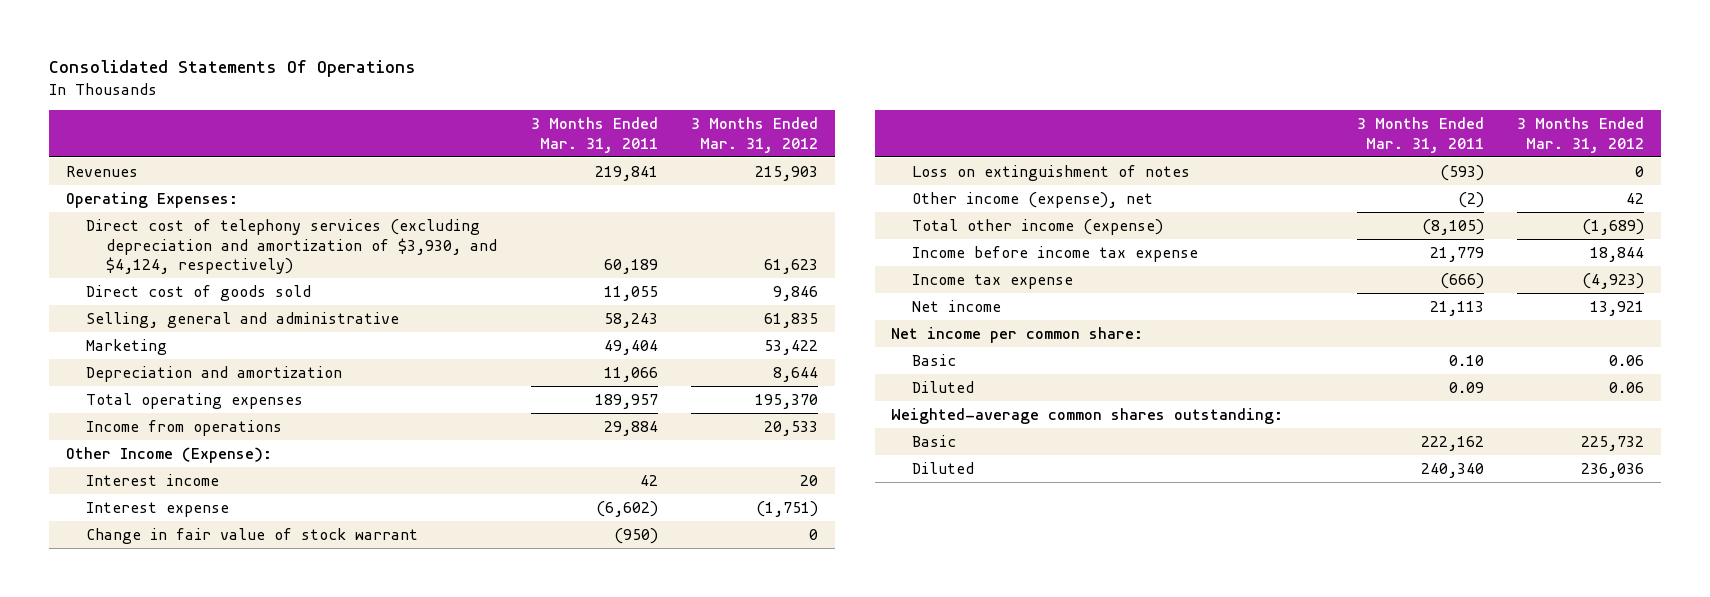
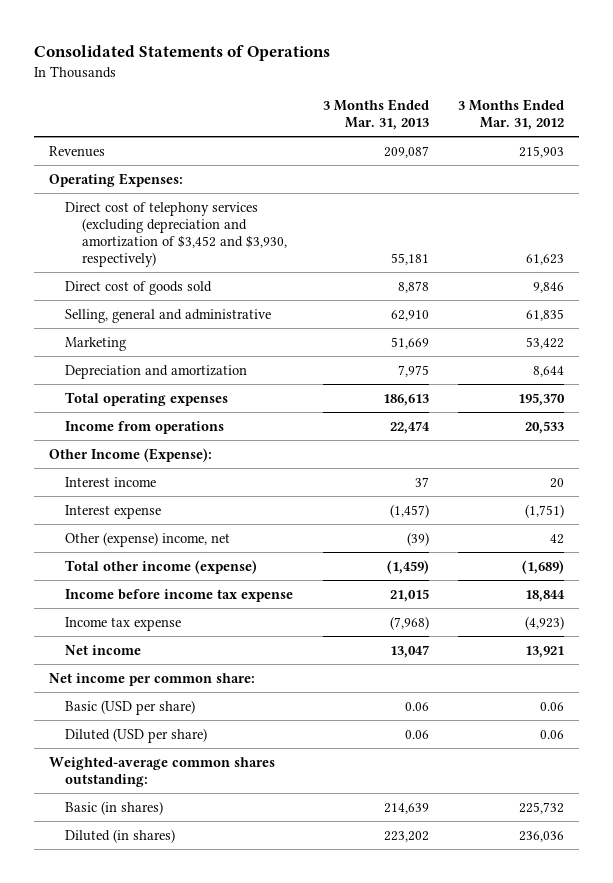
- Consolidated Statements Of Operations
+ Consolidated Statements of Operations
- | 3 Months Ended Mar. 31, 2011 | 3 Months Ended Mar. 31, 2012
+ | 3 Months Ended Mar. 31, 2013 | 3 Months Ended Mar. 31, 2012
- Direct cost of telephony services (excluding depreciation and amortization of $3,930, and $4,124, respectively) | 60,189 | 61,623
+ Direct cost of telephony services (excluding depreciation and amortization of $3,452 and $3,930, respectively) | 55,181 | 61,623
- Change in fair value of stock warrant | (950) | 0
- Loss on extinguishment of notes | (593) | 0
- Other income (expense), net | (2) | 42
+ Other (expense) income, net | (39) | 42
- Basic | 0.10 | 0.06
- Diluted | 0.09 | 0.06
+ Basic (USD per share) | 0.06 | 0.06
+ Diluted (USD per share) | 0.06 | 0.06
- Basic | 222,162 | 225,732
- Diluted | 240,340 | 236,036
+ Basic (in shares) | 214,639 | 225,732
+ Diluted (in shares) | 223,202 | 236,036

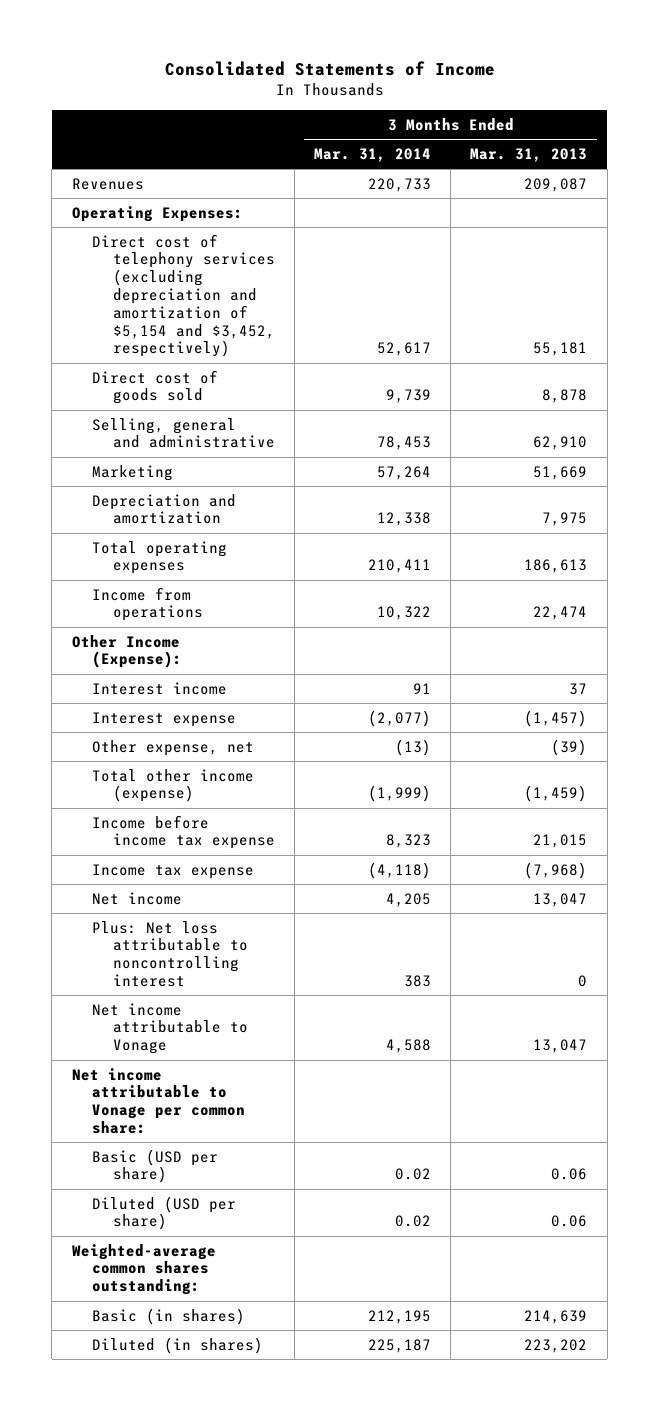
- Consolidated Statements of Operations
+ Consolidated Statements of Income
- | 3 Months Ended Mar. 31, 2013 | 3 Months Ended Mar. 31, 2012
+ | 3 Months Ended Mar. 31, 2014 | 3 Months Ended Mar. 31, 2013
- Direct cost of telephony services (excluding depreciation and amortization of $3,452 and $3,930, respectively) | 55,181 | 61,623
+ Direct cost of telephony services (excluding depreciation and amortization of $5,154 and $3,452, respectively) | 52,617 | 55,181
- Other (expense) income, net | (39) | 42
+ Other expense, net | (13) | (39)
- Net income per common share:
+ Plus: Net loss attributable to noncontrolling interest | 383 | 0
+ Net income attributable to Vonage | 4,588 | 13,047
+ Net income attributable to Vonage per common share:

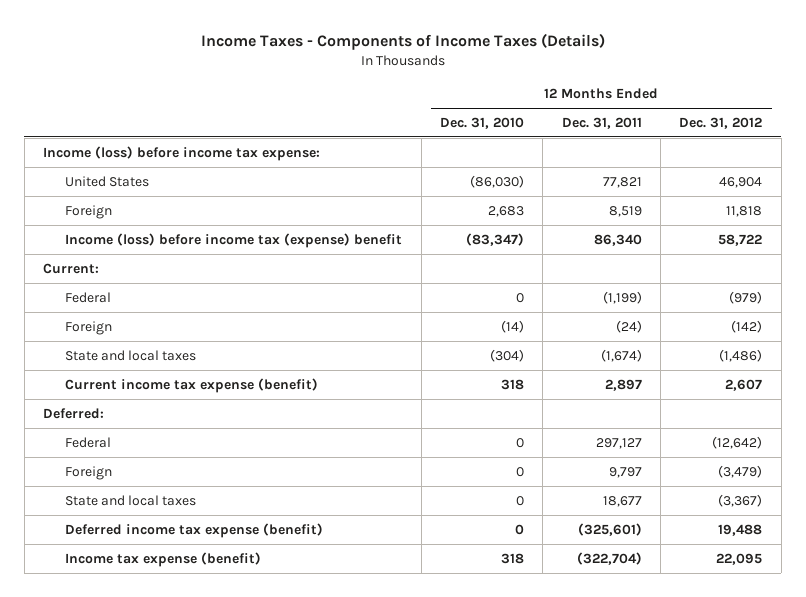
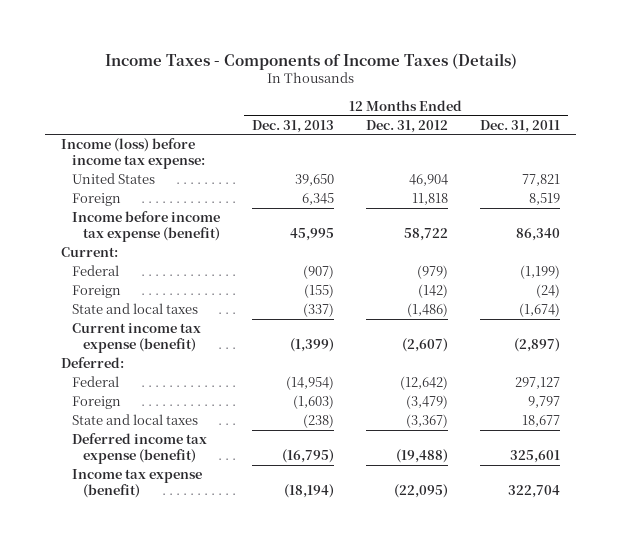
- | 12 Months Ended Dec. 31, 2010 | 12 Months Ended Dec. 31, 2011 | 12 Months Ended Dec. 31, 2012
+ | 12 Months Ended Dec. 31, 2013 | 12 Months Ended Dec. 31, 2012 | 12 Months Ended Dec. 31, 2011
- Income (loss) before income tax (expense) benefit | (83,347) | 86,340 | 58,722
+ Income before income tax expense (benefit) | 45,995 | 58,722 | 86,340
- Current income tax expense (benefit) | 318 | 2,897 | 2,607
+ Current income tax expense (benefit) | (1,399) | (2,607) | (2,897)
- Deferred income tax expense (benefit) | 0 | (325,601) | 19,488
- Income tax expense (benefit) | 318 | (322,704) | 22,095
+ Deferred income tax expense (benefit) | (16,795) | (19,488) | 325,601
+ Income tax expense (benefit) | (18,194) | (22,095) | 322,704

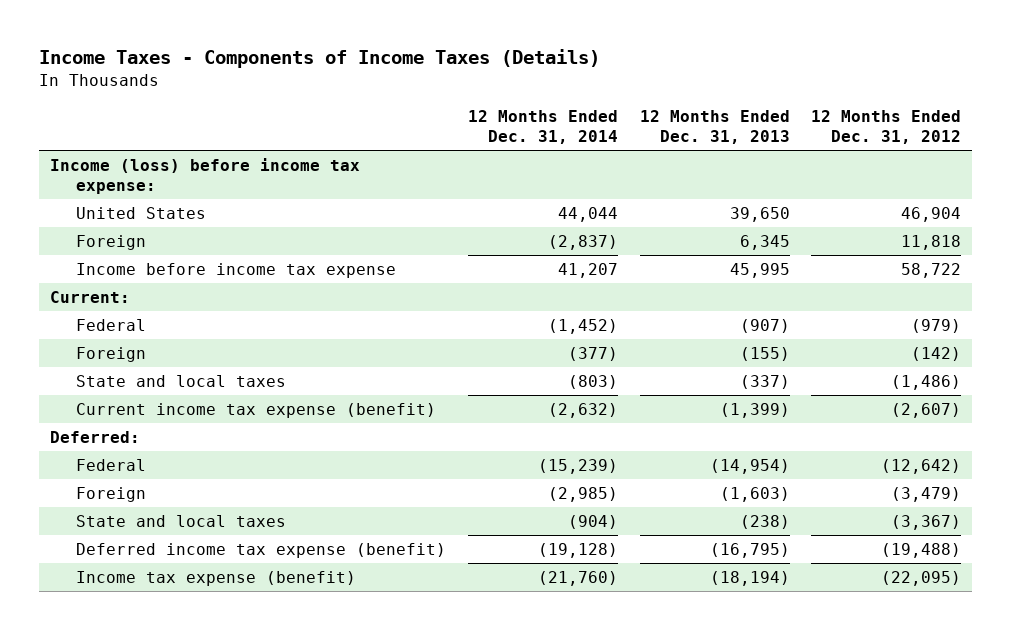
- | 12 Months Ended Dec. 31, 2013 | 12 Months Ended Dec. 31, 2012 | 12 Months Ended Dec. 31, 2011
+ | 12 Months Ended Dec. 31, 2014 | 12 Months Ended Dec. 31, 2013 | 12 Months Ended Dec. 31, 2012
- Income before income tax expense (benefit) | 45,995 | 58,722 | 86,340
+ Income before income tax expense | 41,207 | 45,995 | 58,722

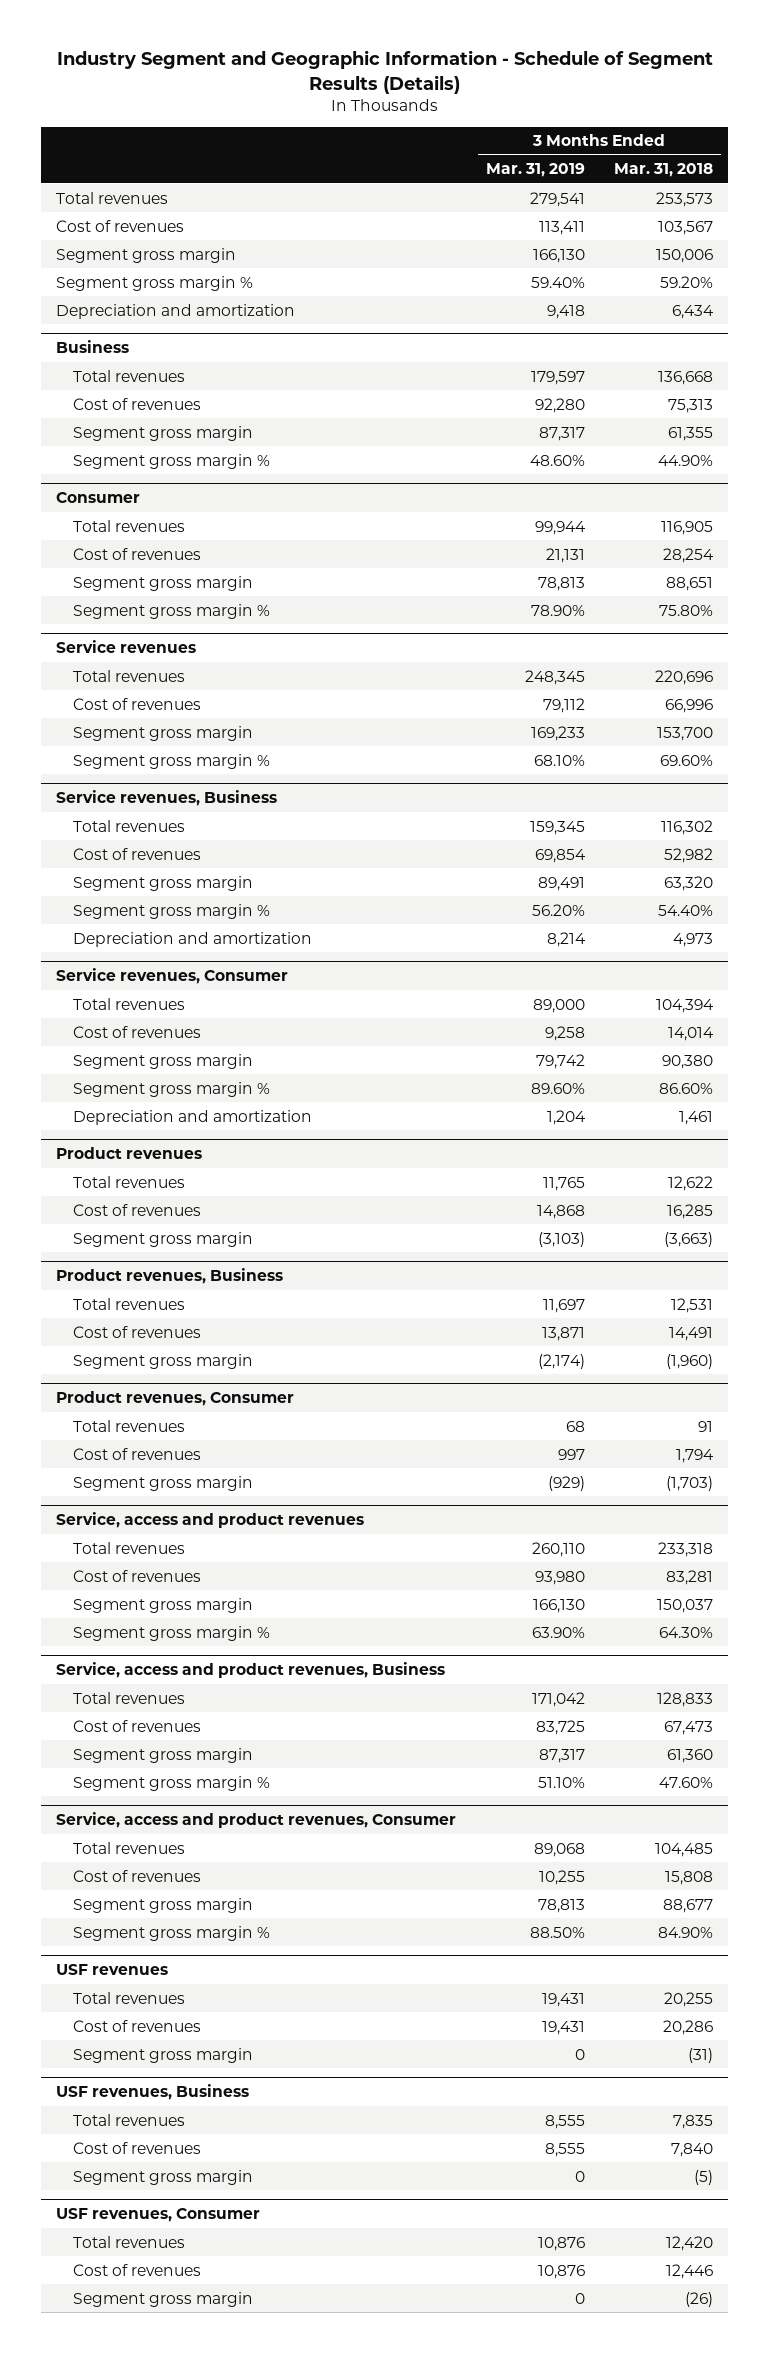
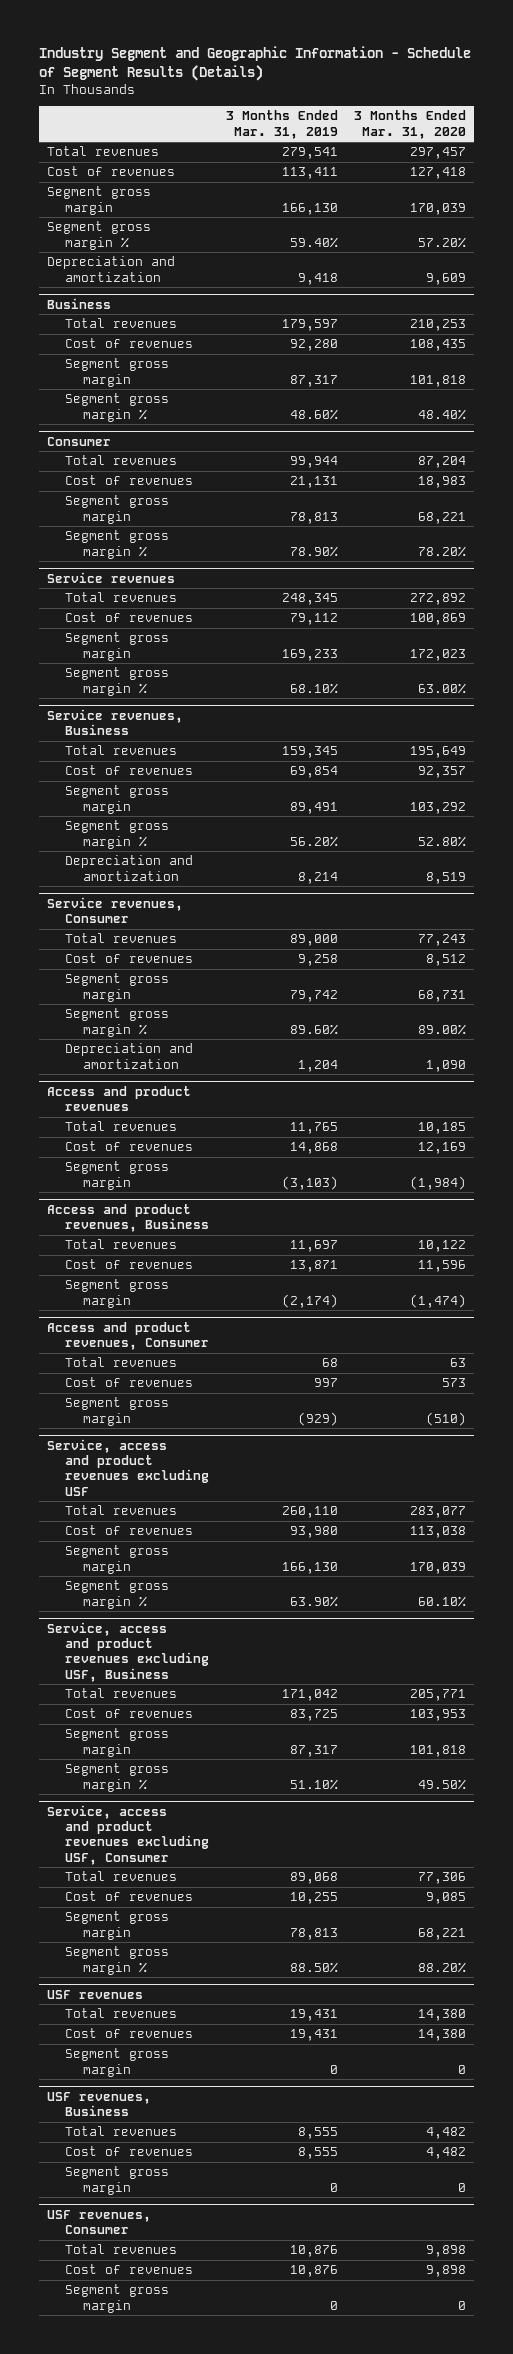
- | 3 Months Ended Mar. 31, 2019 | 3 Months Ended Mar. 31, 2018
+ | 3 Months Ended Mar. 31, 2019 | 3 Months Ended Mar. 31, 2020
- Product revenues
+ Access and product revenues
- Product revenues, Business
+ Access and product revenues, Business
- Product revenues, Consumer
+ Access and product revenues, Consumer
- Service, access and product revenues
+ Service, access and product revenues excluding USF
- Service, access and product revenues, Business
+ Service, access and product revenues excluding USF, Business
- Service, access and product revenues, Consumer
+ Service, access and product revenues excluding USF, Consumer

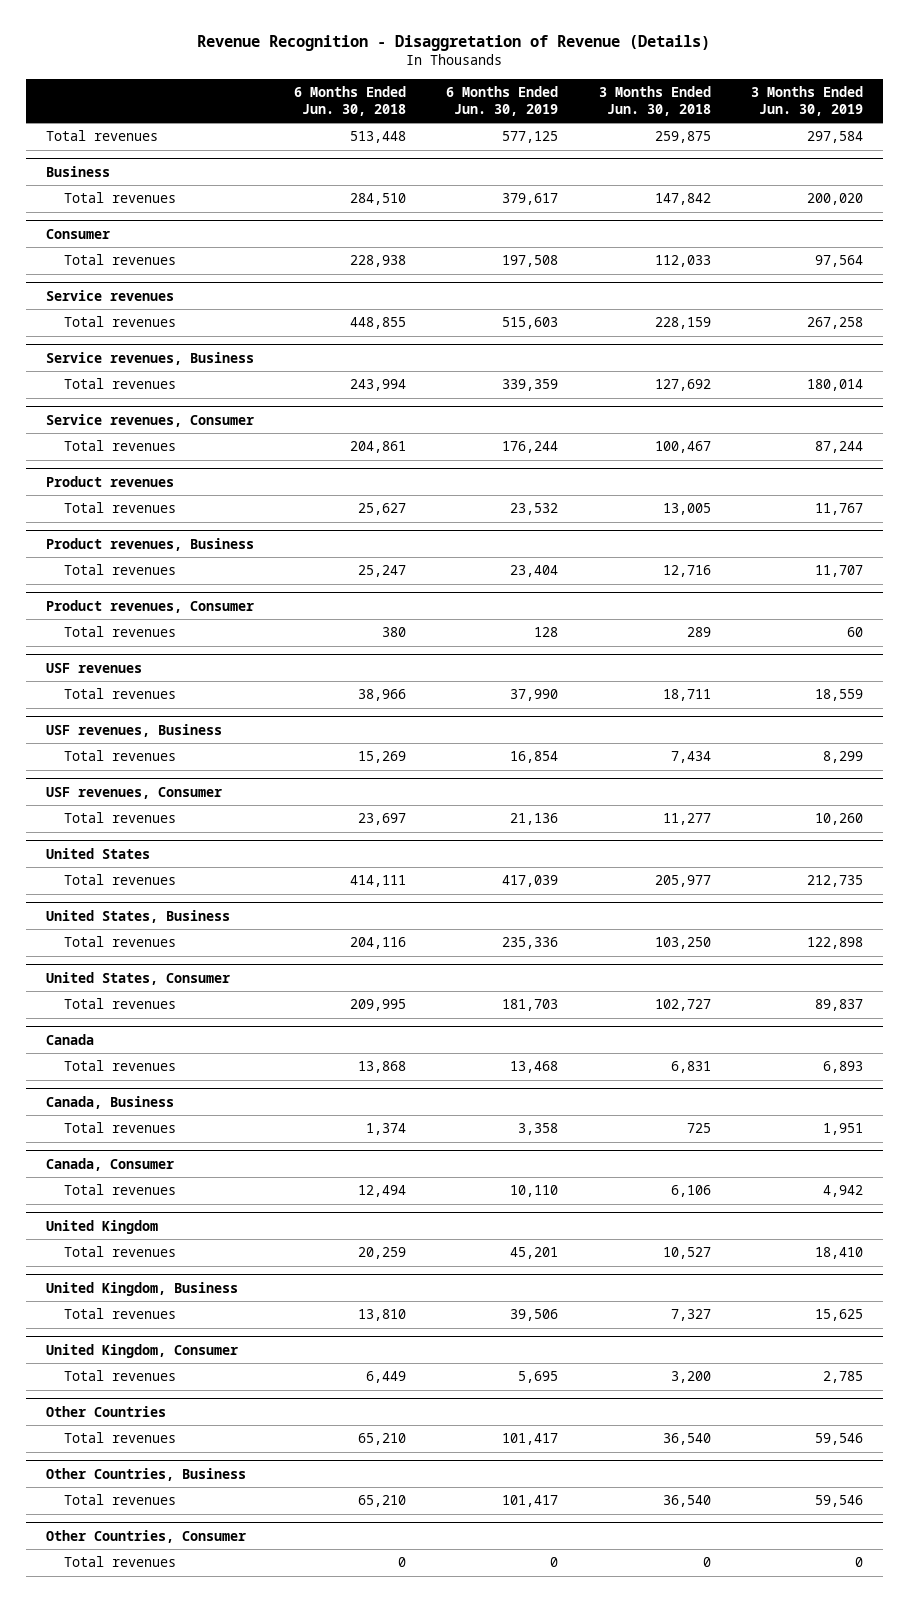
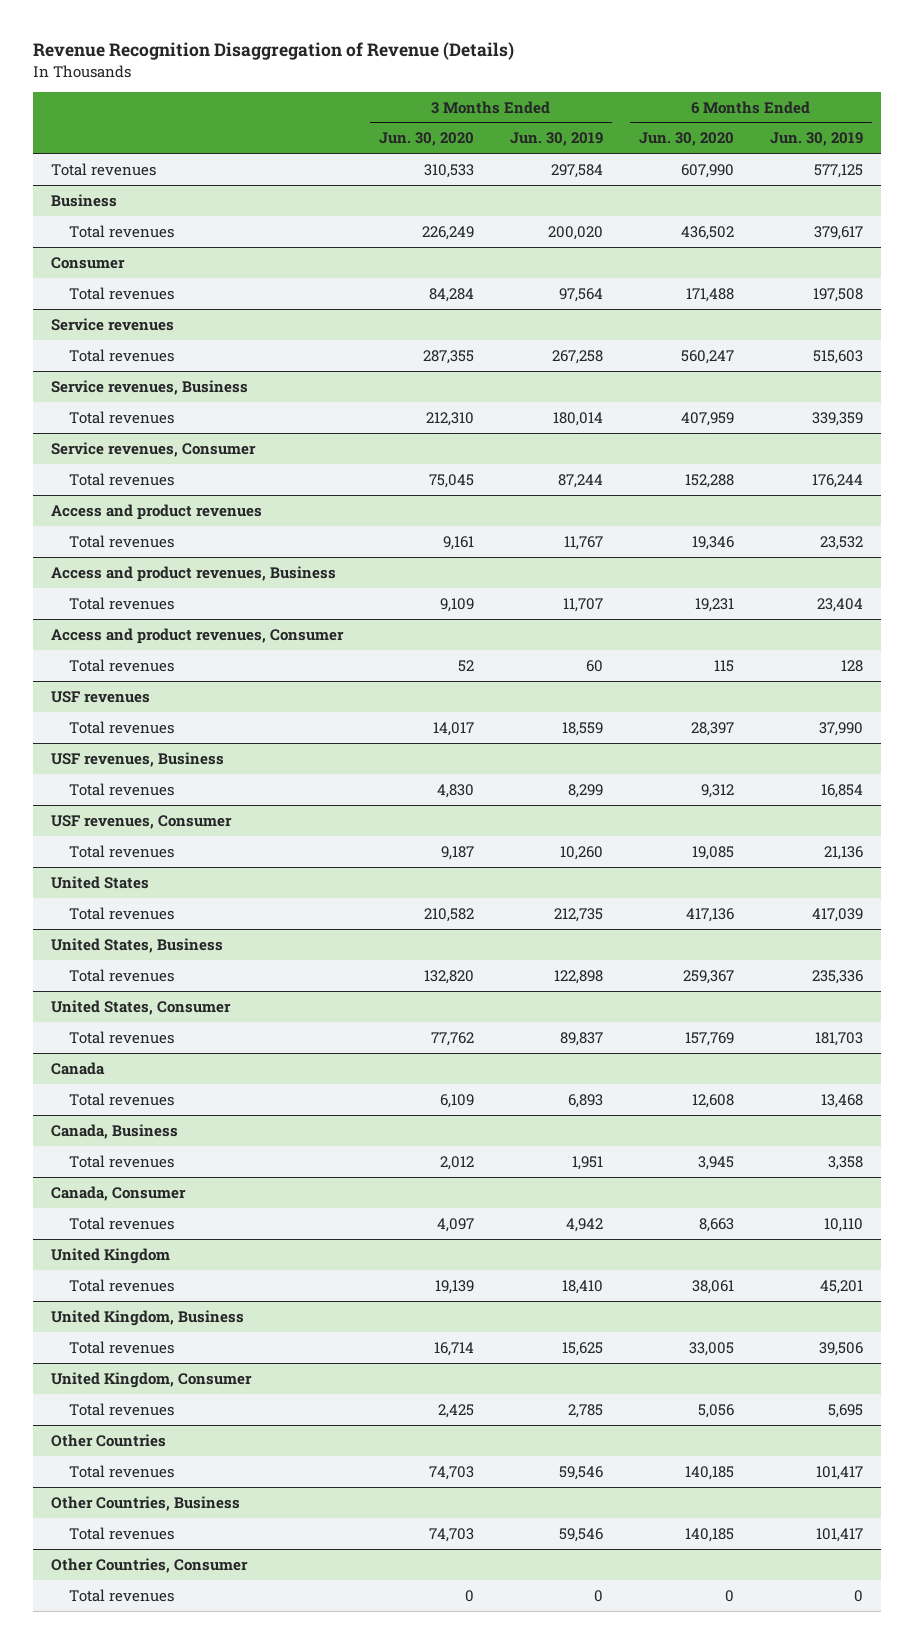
- Revenue Recognition - Disaggretation of Revenue (Details)
+ Revenue Recognition Disaggregation of Revenue (Details)
- | 6 Months Ended Jun. 30, 2018 | 6 Months Ended Jun. 30, 2019 | 3 Months Ended Jun. 30, 2018 | 3 Months Ended Jun. 30, 2019
+ | 3 Months Ended Jun. 30, 2020 | 3 Months Ended Jun. 30, 2019 | 6 Months Ended Jun. 30, 2020 | 6 Months Ended Jun. 30, 2019
- Product revenues
+ Access and product revenues
- Product revenues, Business
+ Access and product revenues, Business
- Product revenues, Consumer
+ Access and product revenues, Consumer

